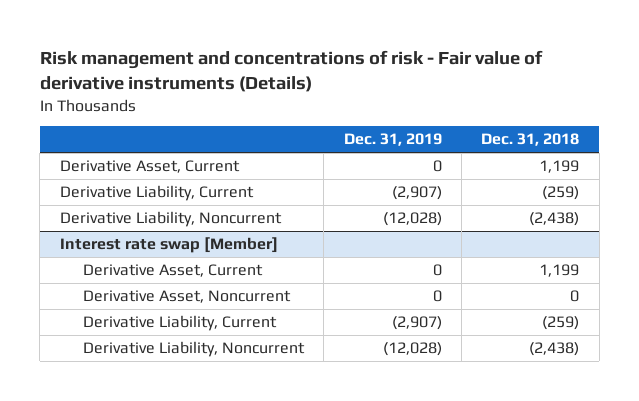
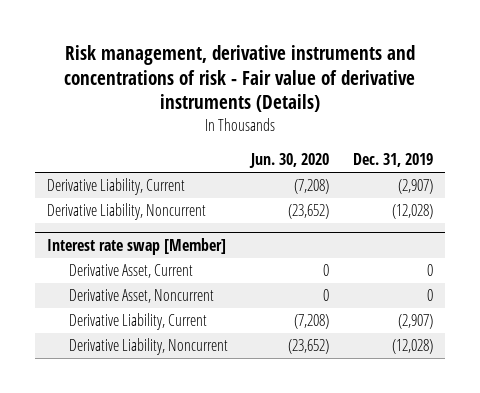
- Risk management and concentrations of risk - Fair value of derivative instruments (Details)
+ Risk management, derivative instruments and concentrations of risk - Fair value of derivative instruments (Details)
- | Dec. 31, 2019 | Dec. 31, 2018
+ | Jun. 30, 2020 | Dec. 31, 2019
- Derivative Asset, Current | 0 | 1,199

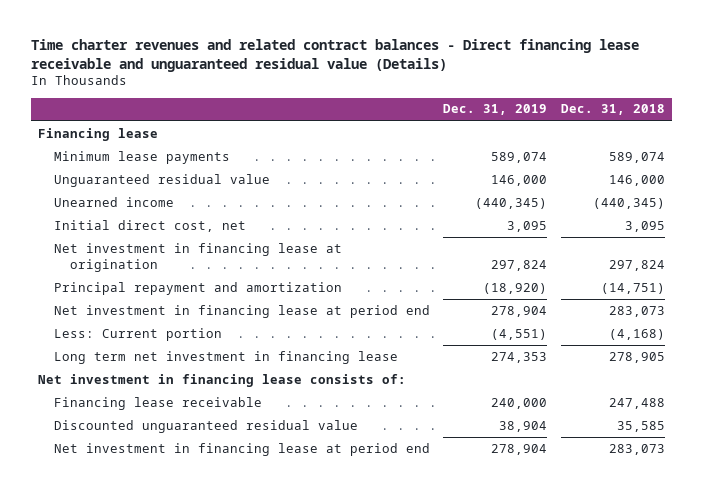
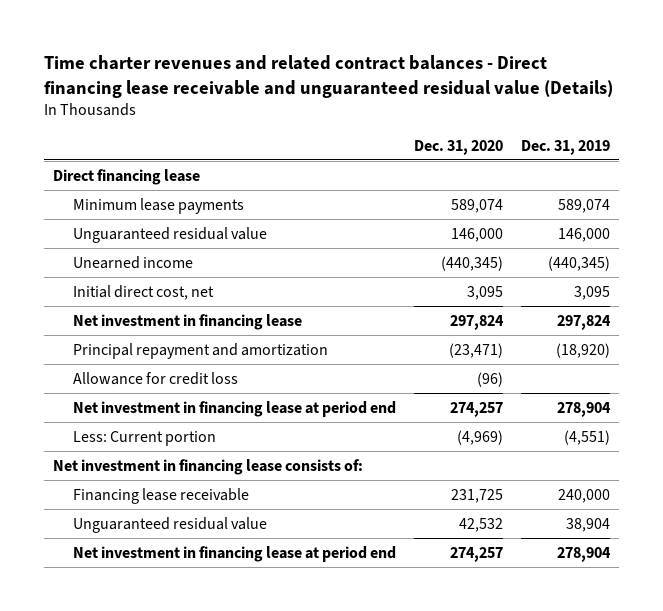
- | Dec. 31, 2019 | Dec. 31, 2018
+ | Dec. 31, 2020 | Dec. 31, 2019
- Financing lease
+ Direct financing lease
- Net investment in financing lease at origination | 297,824 | 297,824
+ Net investment in financing lease | 297,824 | 297,824
+ Allowance for credit loss | (96) |
- Long term net investment in financing lease | 274,353 | 278,905
- Discounted unguaranteed residual value | 38,904 | 35,585
+ Unguaranteed residual value | 42,532 | 38,904

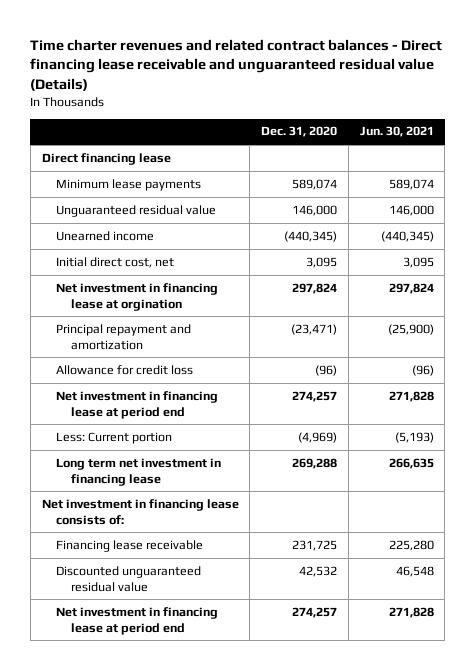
- | Dec. 31, 2020 | Dec. 31, 2019
+ | Dec. 31, 2020 | Jun. 30, 2021
- Net investment in financing lease | 297,824 | 297,824
+ Net investment in financing lease at orgination | 297,824 | 297,824
+ Long term net investment in financing lease | 269,288 | 266,635
- Unguaranteed residual value | 42,532 | 38,904
+ Discounted unguaranteed residual value | 42,532 | 46,548

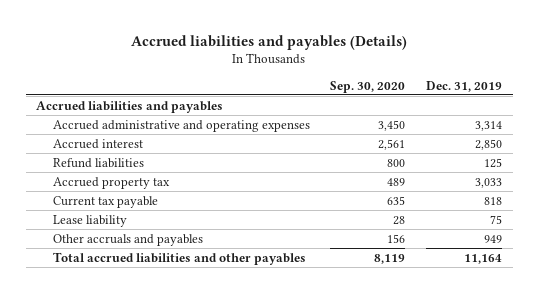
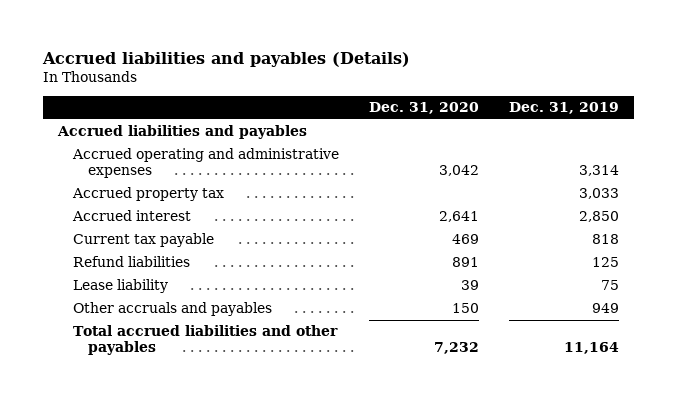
- | Sep. 30, 2020 | Dec. 31, 2019
+ | Dec. 31, 2020 | Dec. 31, 2019
- Accrued administrative and operating expenses | 3,450 | 3,314
+ Accrued operating and administrative expenses | 3,042 | 3,314
moved down: Accrued interest | 2,641 | 2,850
moved down: Refund liabilities | 891 | 125

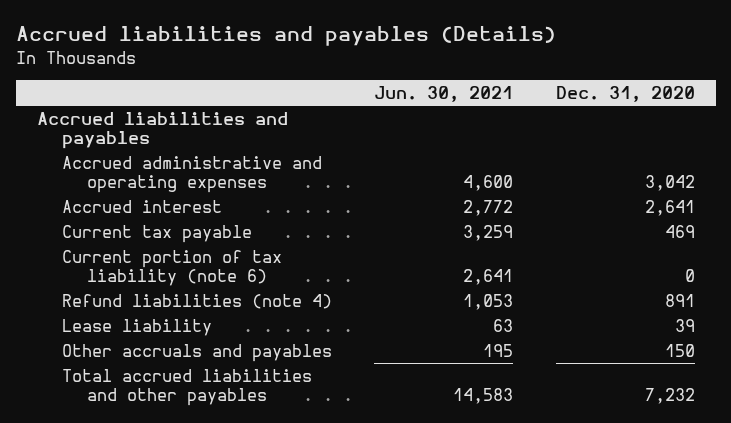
- | Dec. 31, 2020 | Dec. 31, 2019
+ | Jun. 30, 2021 | Dec. 31, 2020
- Accrued operating and administrative expenses | 3,042 | 3,314
- Accrued property tax | | 3,033
+ Accrued administrative and operating expenses | 4,600 | 3,042
- Refund liabilities | 891 | 125
+ Current portion of tax liability (note 6) | 2,641 | 0
+ Refund liabilities (note 4) | 1,053 | 891

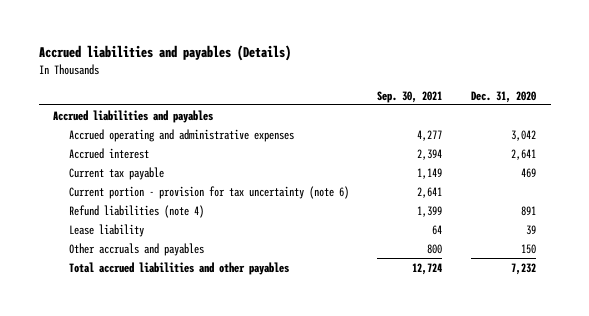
- | Jun. 30, 2021 | Dec. 31, 2020
+ | Sep. 30, 2021 | Dec. 31, 2020
- Accrued administrative and operating expenses | 4,600 | 3,042
+ Accrued operating and administrative expenses | 4,277 | 3,042
- Current portion of tax liability (note 6) | 2,641 | 0
+ Current portion - provision for tax uncertainty (note 6) | 2,641 |

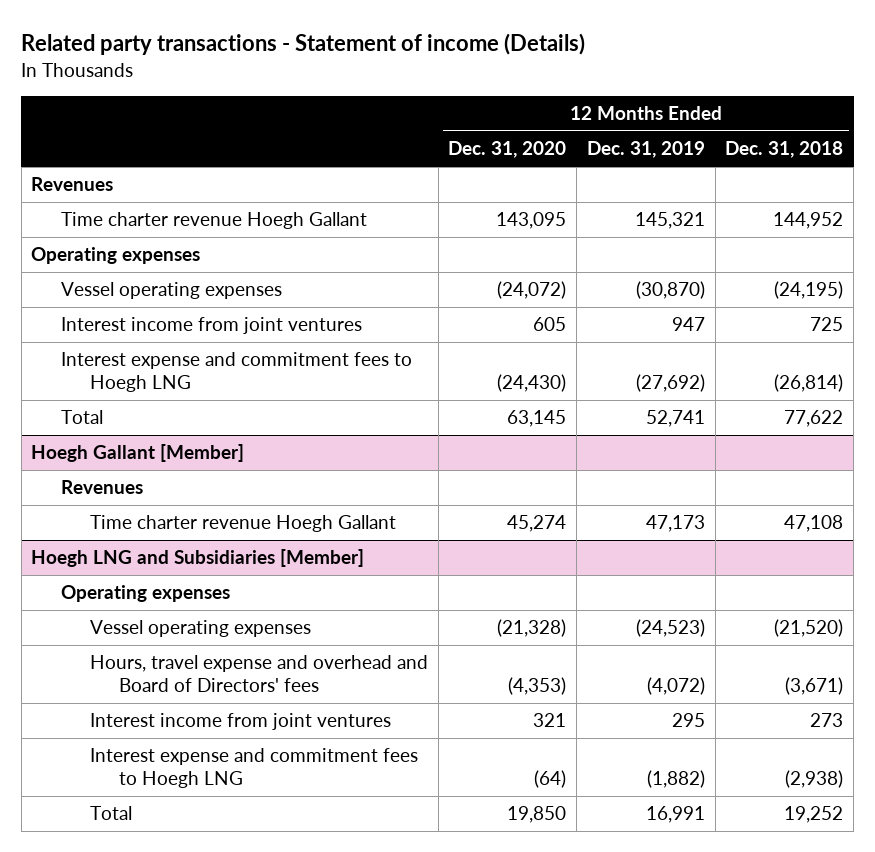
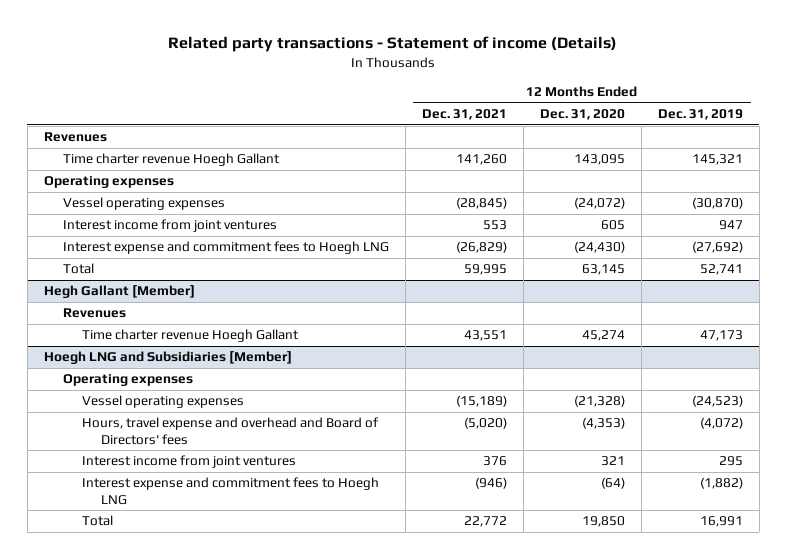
- | 12 Months Ended Dec. 31, 2020 | 12 Months Ended Dec. 31, 2019 | 12 Months Ended Dec. 31, 2018
+ | 12 Months Ended Dec. 31, 2021 | 12 Months Ended Dec. 31, 2020 | 12 Months Ended Dec. 31, 2019
- Hoegh Gallant [Member]
+ Hegh Gallant [Member]

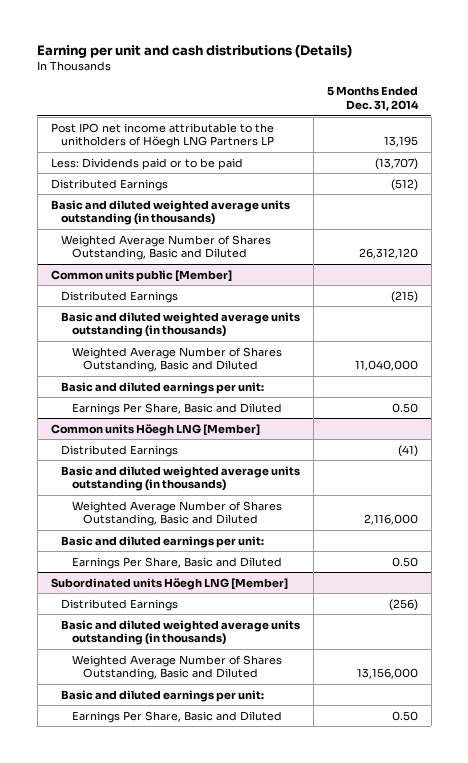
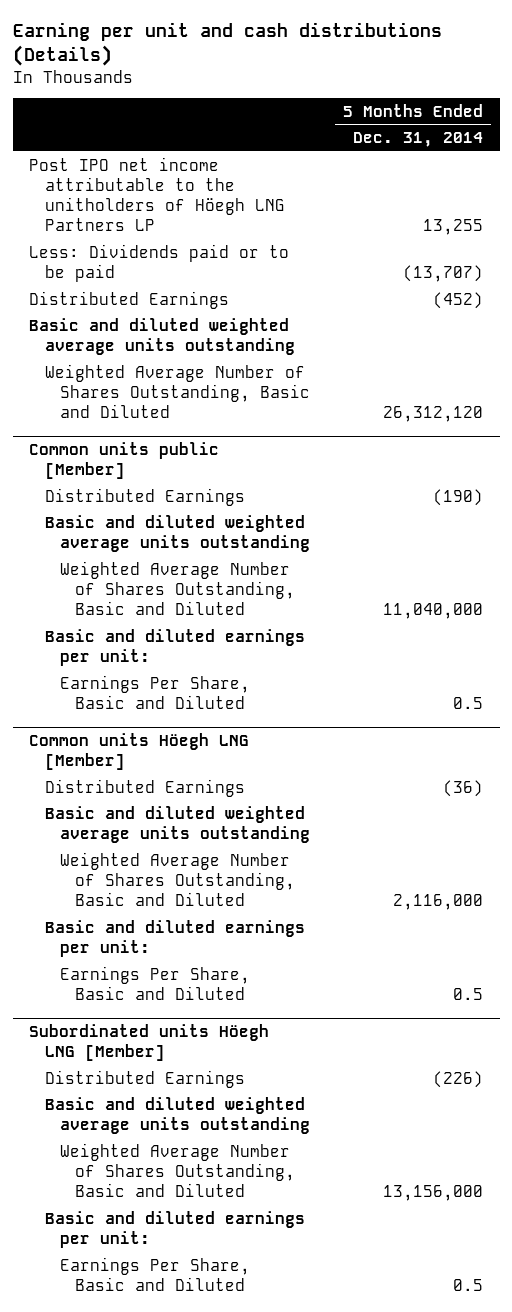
- Post IPO net income attributable to the unitholders of Höegh LNG Partners LP | 13,195
+ Post IPO net income attributable to the unitholders of Höegh LNG Partners LP | 13,255
- Distributed Earnings | (512)
- Basic and diluted weighted average units outstanding (in thousands)
+ Distributed Earnings | (452)
+ Basic and diluted weighted average units outstanding
@ Common units public [Member]
- Distributed Earnings | (215)
- Basic and diluted weighted average units outstanding (in thousands)
+ Distributed Earnings | (190)
+ Basic and diluted weighted average units outstanding
- Earnings Per Share, Basic and Diluted | 0.50
+ Earnings Per Share, Basic and Diluted | 0.5
@ Common units Höegh LNG [Member]
- Distributed Earnings | (41)
- Basic and diluted weighted average units outstanding (in thousands)
+ Distributed Earnings | (36)
+ Basic and diluted weighted average units outstanding
- Earnings Per Share, Basic and Diluted | 0.50
+ Earnings Per Share, Basic and Diluted | 0.5
@ Subordinated units Höegh LNG [Member]
- Distributed Earnings | (256)
- Basic and diluted weighted average units outstanding (in thousands)
+ Distributed Earnings | (226)
+ Basic and diluted weighted average units outstanding
- Earnings Per Share, Basic and Diluted | 0.50
+ Earnings Per Share, Basic and Diluted | 0.5

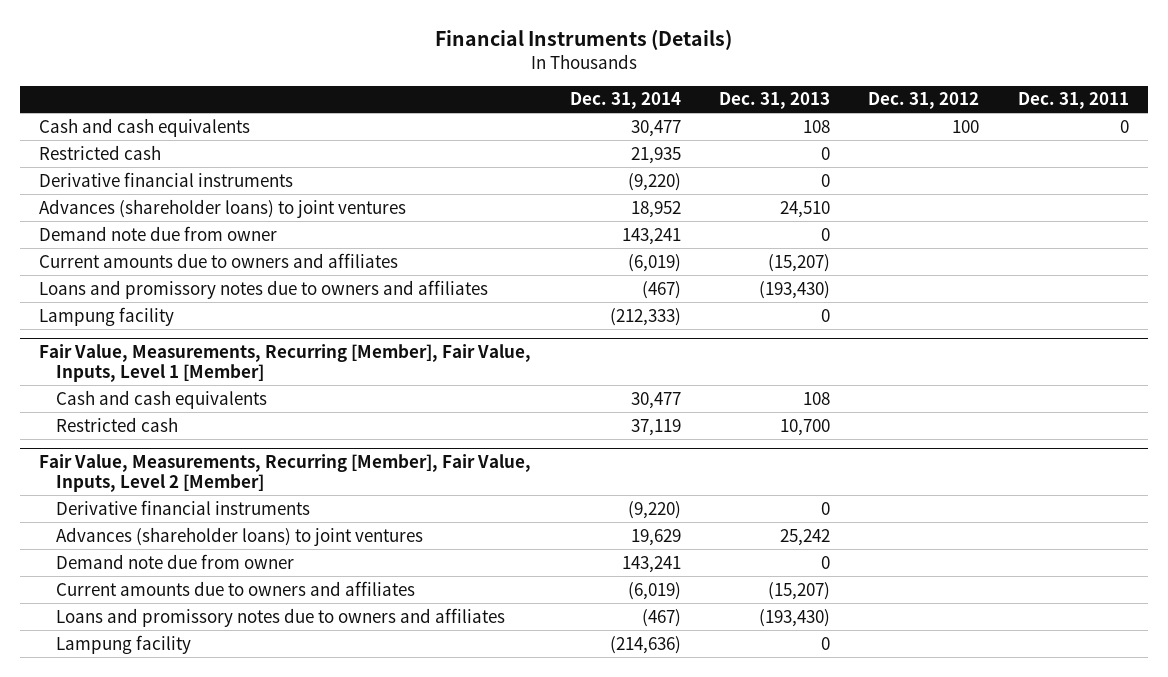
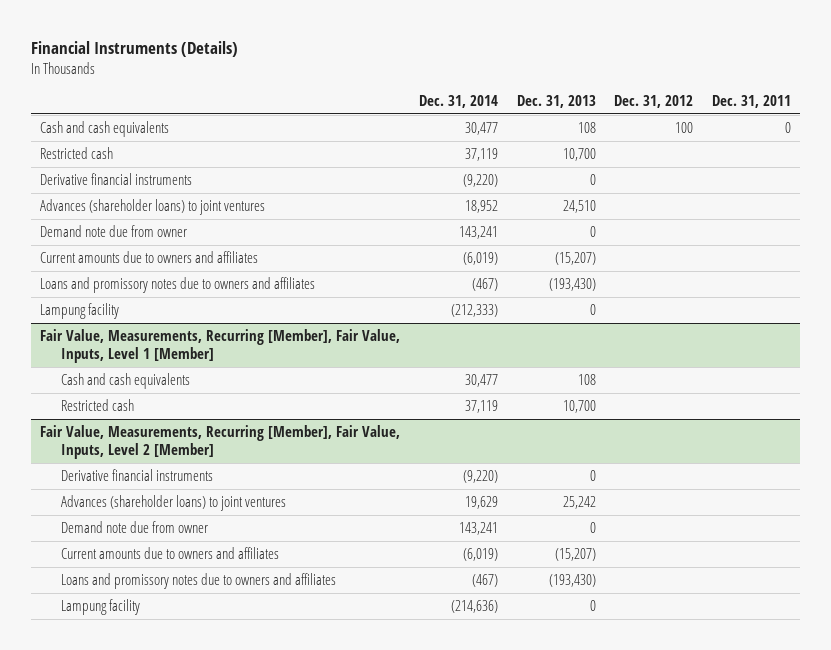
- Restricted cash | 21,935 | 0 | |
+ Restricted cash | 37,119 | 10,700 | |

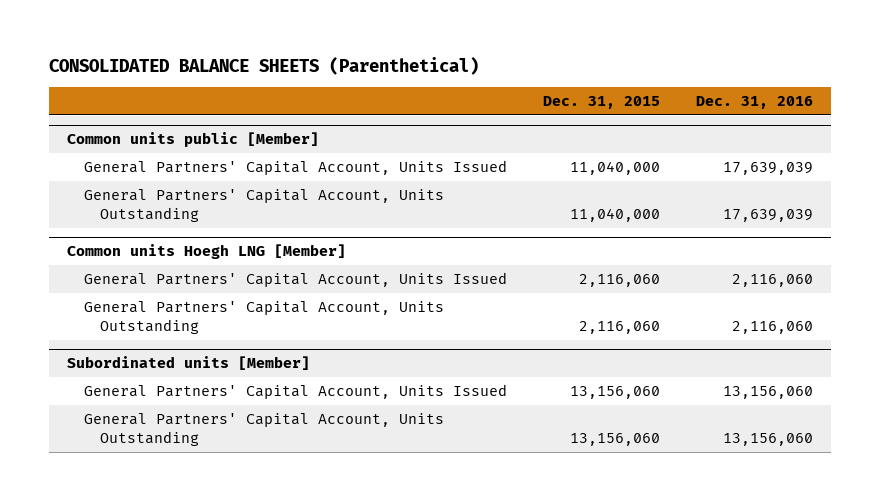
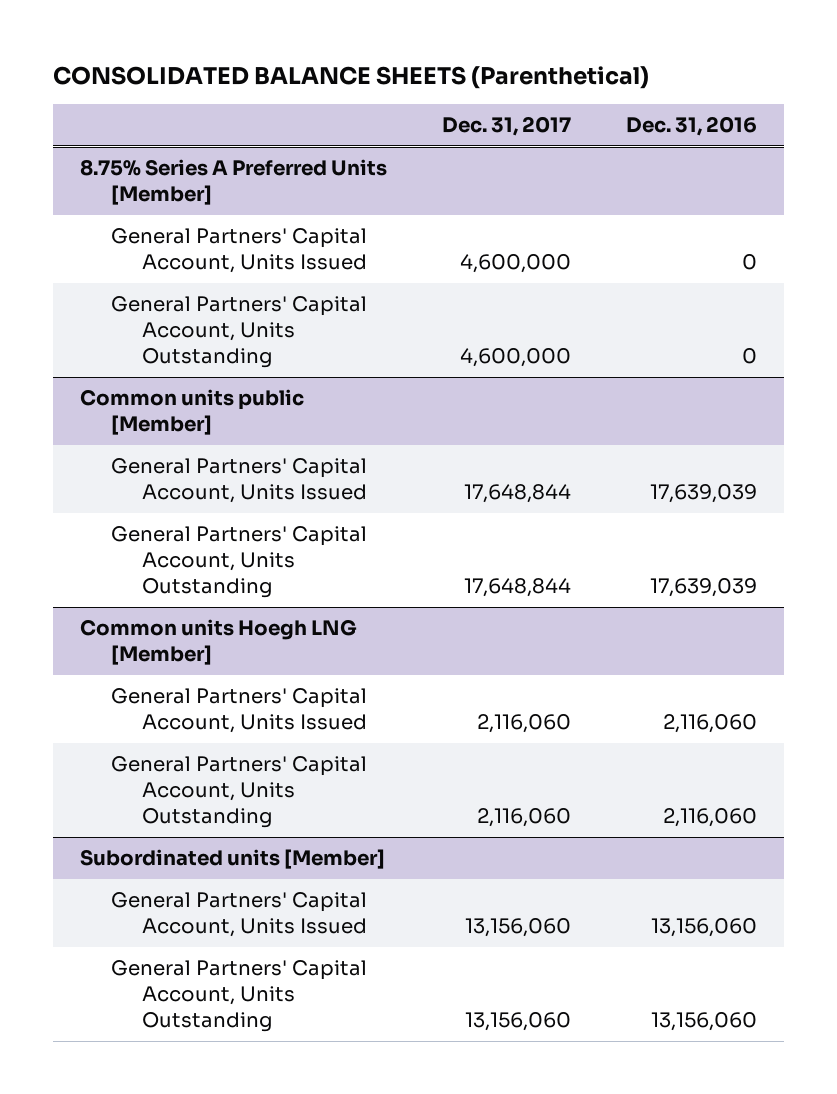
- | Dec. 31, 2015 | Dec. 31, 2016
+ | Dec. 31, 2017 | Dec. 31, 2016
+ 8.75% Series A Preferred Units [Member]
+ General Partners' Capital Account, Units Issued | 4,600,000 | 0
+ General Partners' Capital Account, Units Outstanding | 4,600,000 | 0

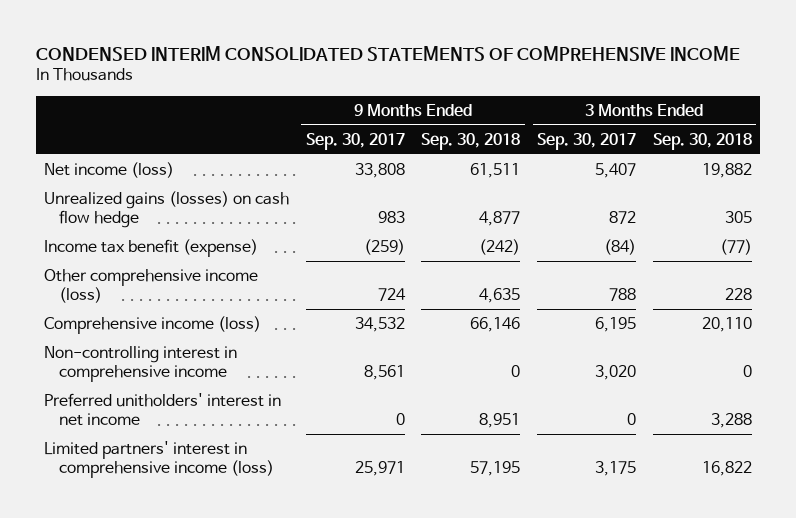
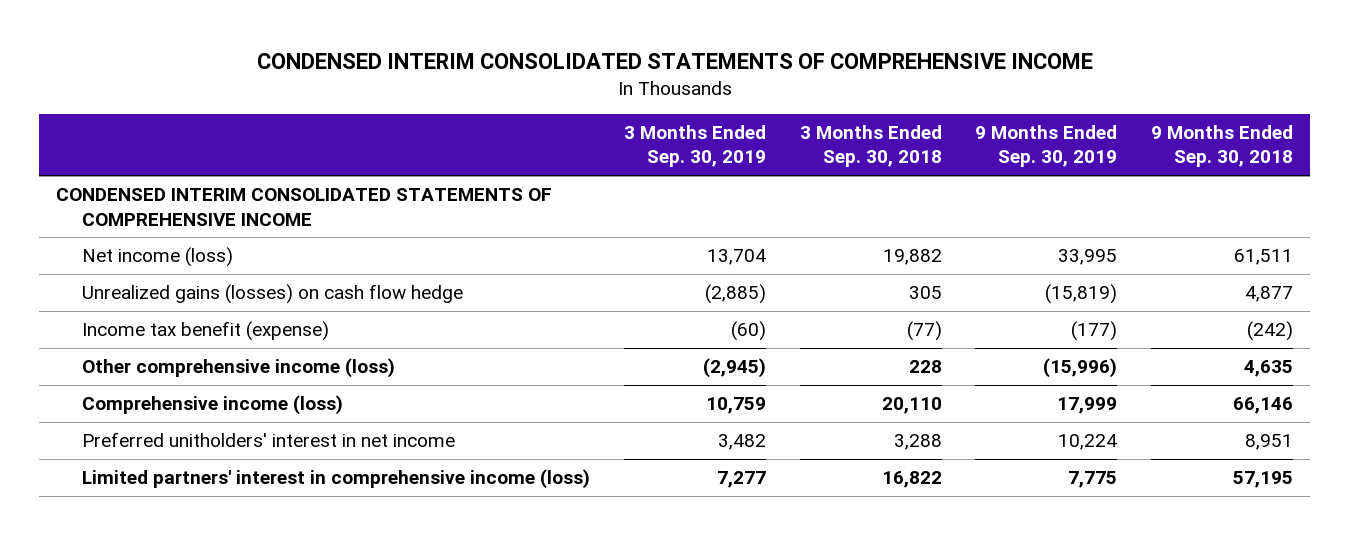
- | 9 Months Ended Sep. 30, 2017 | 9 Months Ended Sep. 30, 2018 | 3 Months Ended Sep. 30, 2017 | 3 Months Ended Sep. 30, 2018
+ | 3 Months Ended Sep. 30, 2019 | 3 Months Ended Sep. 30, 2018 | 9 Months Ended Sep. 30, 2019 | 9 Months Ended Sep. 30, 2018
+ CONDENSED INTERIM CONSOLIDATED STATEMENTS OF COMPREHENSIVE INCOME
- Non-controlling interest in comprehensive income | 8,561 | 0 | 3,020 | 0

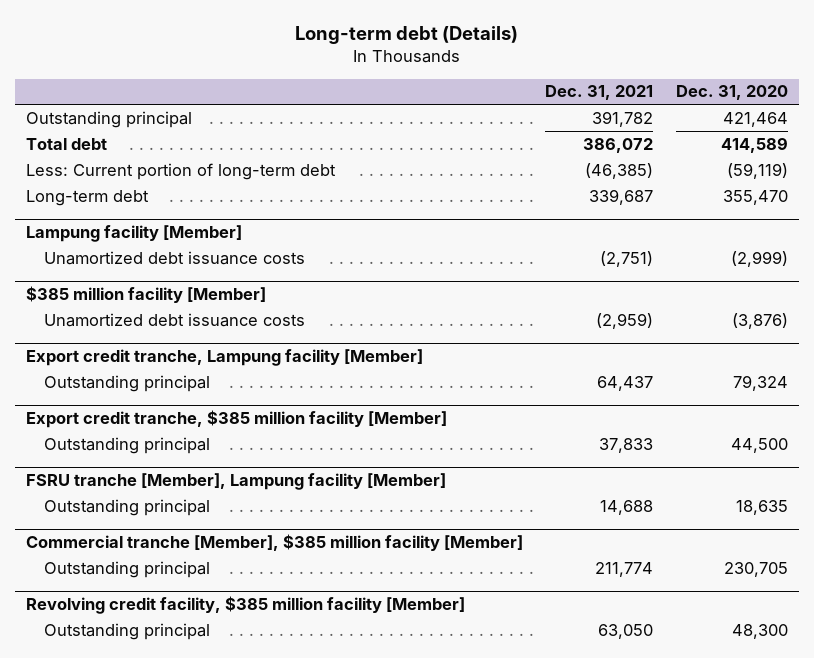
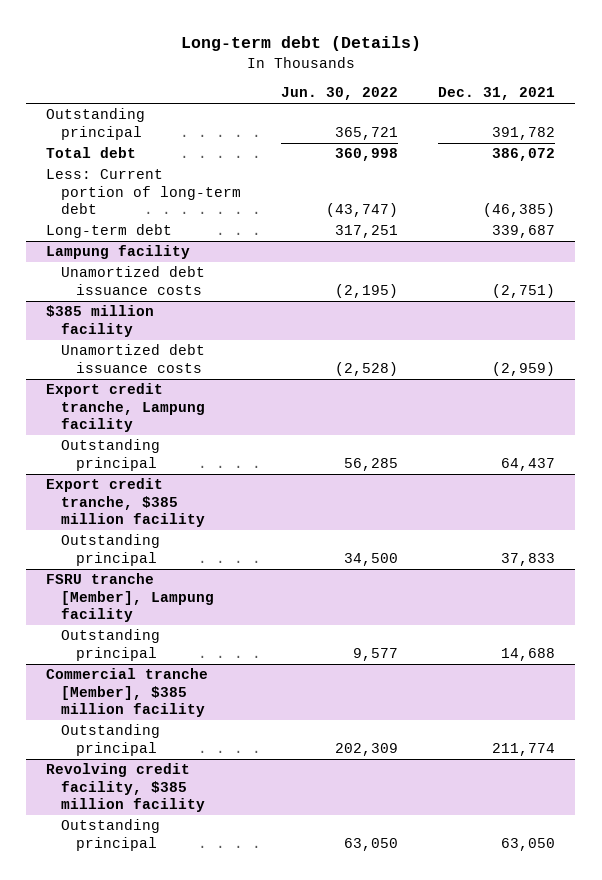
- | Dec. 31, 2021 | Dec. 31, 2020
+ | Jun. 30, 2022 | Dec. 31, 2021
- Lampung facility [Member]
+ Lampung facility
- $385 million facility [Member]
+ $385 million facility
- Export credit tranche, Lampung facility [Member]
+ Export credit tranche, Lampung facility
- Export credit tranche, $385 million facility [Member]
+ Export credit tranche, $385 million facility
- FSRU tranche [Member], Lampung facility [Member]
+ FSRU tranche [Member], Lampung facility
- Commercial tranche [Member], $385 million facility [Member]
+ Commercial tranche [Member], $385 million facility
- Revolving credit facility, $385 million facility [Member]
+ Revolving credit facility, $385 million facility

